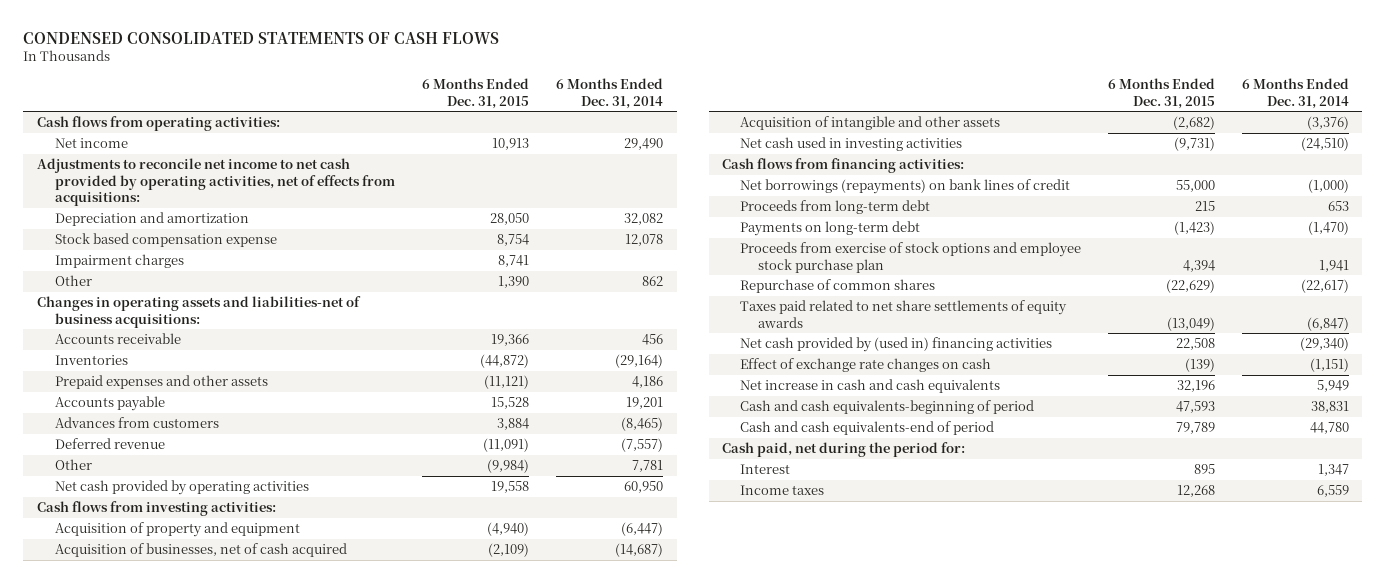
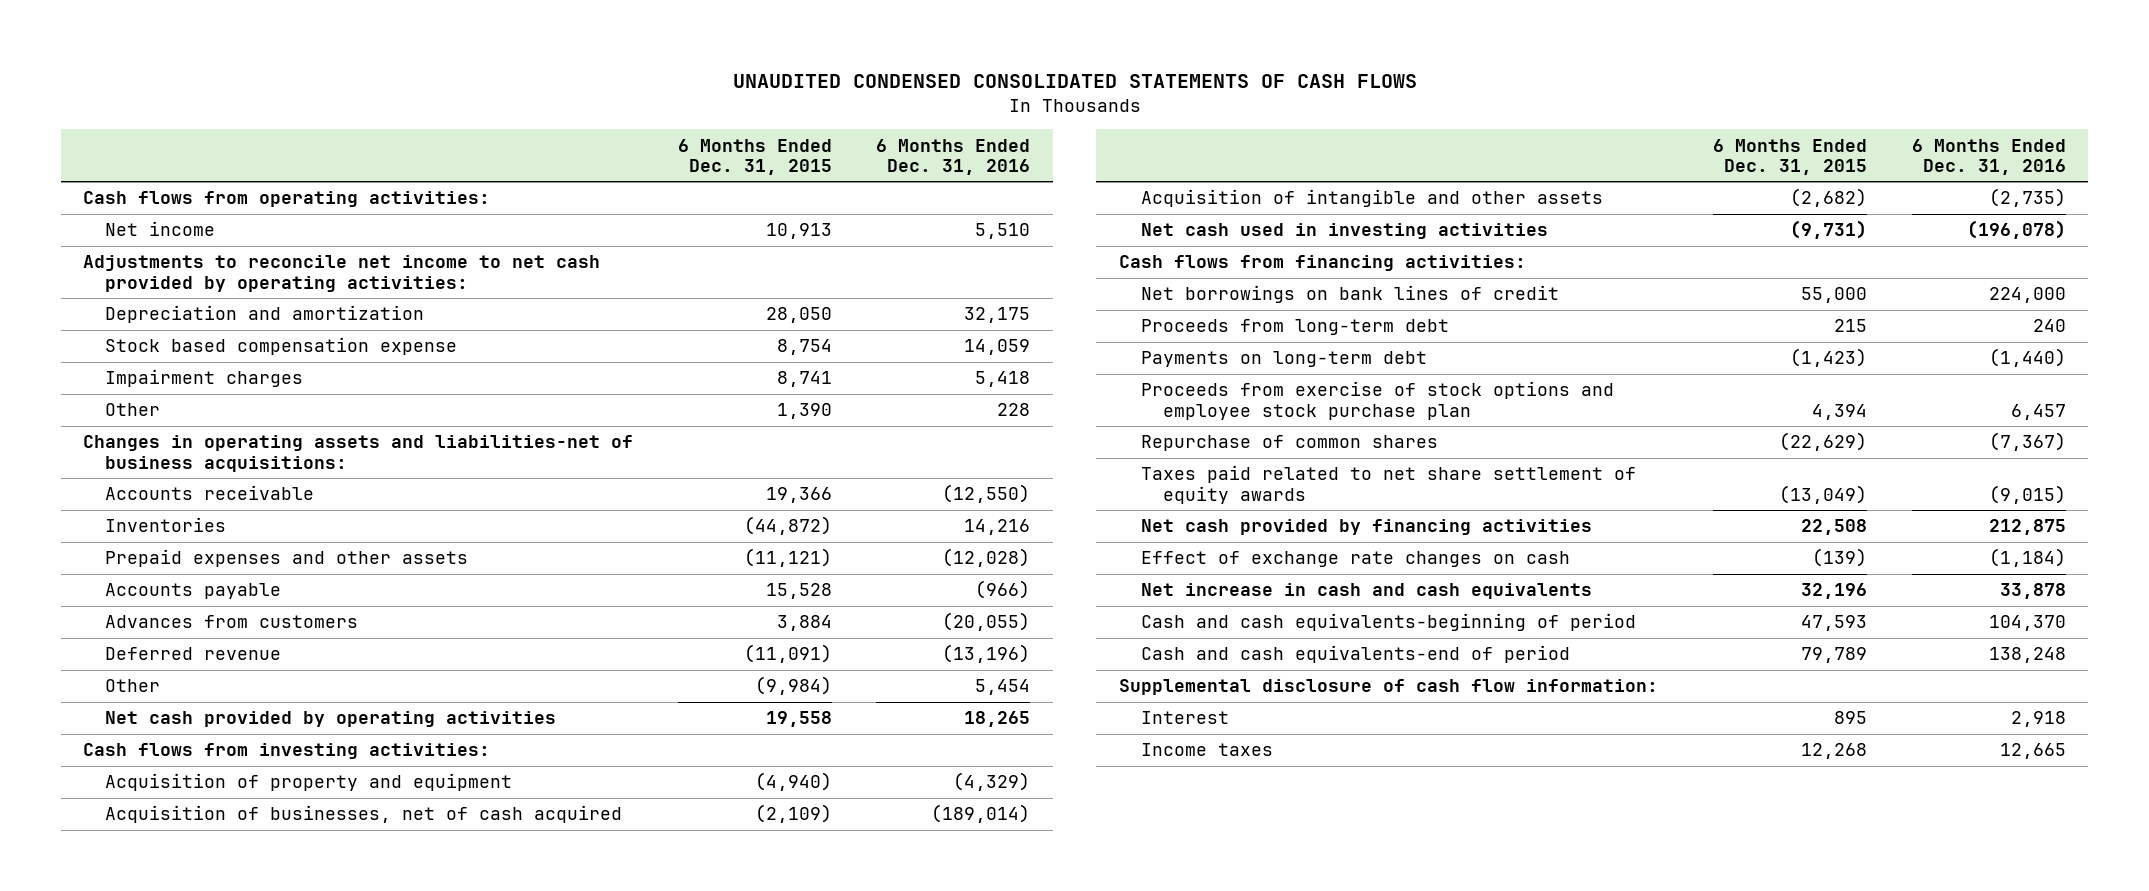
- CONDENSED CONSOLIDATED STATEMENTS OF CASH FLOWS
+ UNAUDITED CONDENSED CONSOLIDATED STATEMENTS OF CASH FLOWS
- | 6 Months Ended Dec. 31, 2015 | 6 Months Ended Dec. 31, 2014
+ | 6 Months Ended Dec. 31, 2015 | 6 Months Ended Dec. 31, 2016
- Adjustments to reconcile net income to net cash provided by operating activities, net of effects from acquisitions:
+ Adjustments to reconcile net income to net cash provided by operating activities:
- Net borrowings (repayments) on bank lines of credit | 55,000 | (1,000)
+ Net borrowings on bank lines of credit | 55,000 | 224,000
- Taxes paid related to net share settlements of equity awards | (13,049) | (6,847)
- Net cash provided by (used in) financing activities | 22,508 | (29,340)
+ Taxes paid related to net share settlement of equity awards | (13,049) | (9,015)
+ Net cash provided by financing activities | 22,508 | 212,875
- Cash paid, net during the period for:
+ Supplemental disclosure of cash flow information:

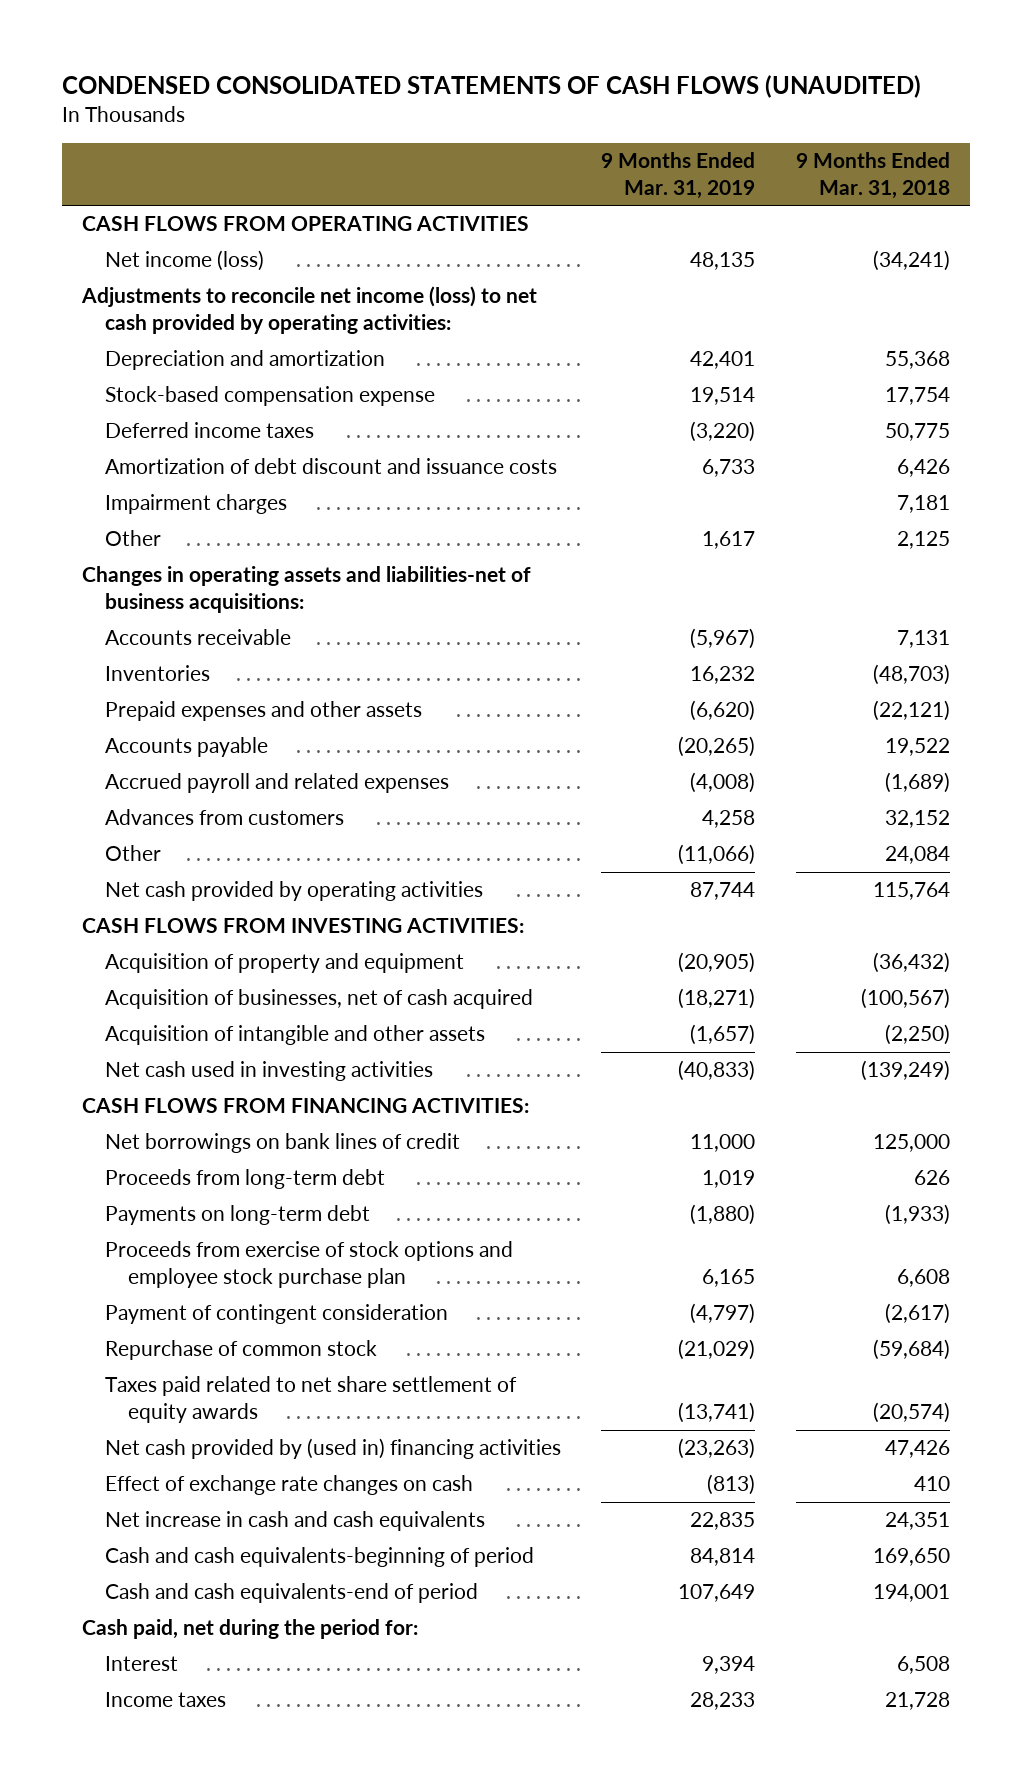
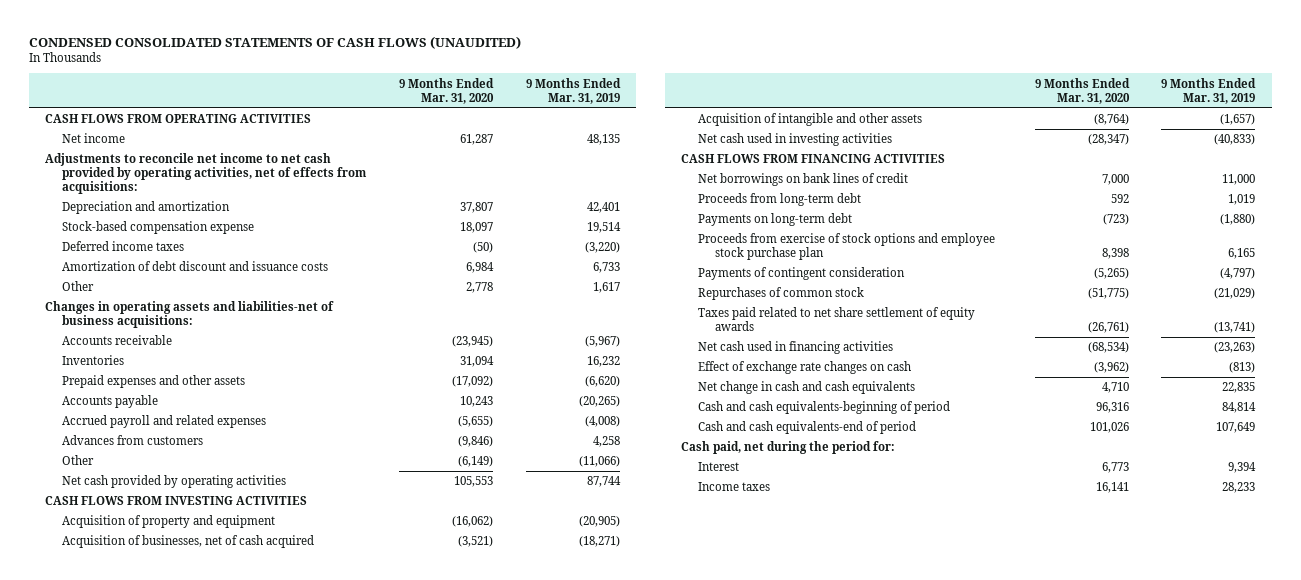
- | 9 Months Ended Mar. 31, 2019 | 9 Months Ended Mar. 31, 2018
+ | 9 Months Ended Mar. 31, 2020 | 9 Months Ended Mar. 31, 2019
- Net income (loss) | 48,135 | (34,241)
- Adjustments to reconcile net income (loss) to net cash provided by operating activities:
+ Net income | 61,287 | 48,135
+ Adjustments to reconcile net income to net cash provided by operating activities, net of effects from acquisitions:
- Impairment charges | | 7,181
- CASH FLOWS FROM INVESTING ACTIVITIES:
+ CASH FLOWS FROM INVESTING ACTIVITIES
- CASH FLOWS FROM FINANCING ACTIVITIES:
+ CASH FLOWS FROM FINANCING ACTIVITIES
- Payment of contingent consideration | (4,797) | (2,617)
- Repurchase of common stock | (21,029) | (59,684)
+ Payments of contingent consideration | (5,265) | (4,797)
+ Repurchases of common stock | (51,775) | (21,029)
- Net cash provided by (used in) financing activities | (23,263) | 47,426
+ Net cash used in financing activities | (68,534) | (23,263)
- Net increase in cash and cash equivalents | 22,835 | 24,351
+ Net change in cash and cash equivalents | 4,710 | 22,835

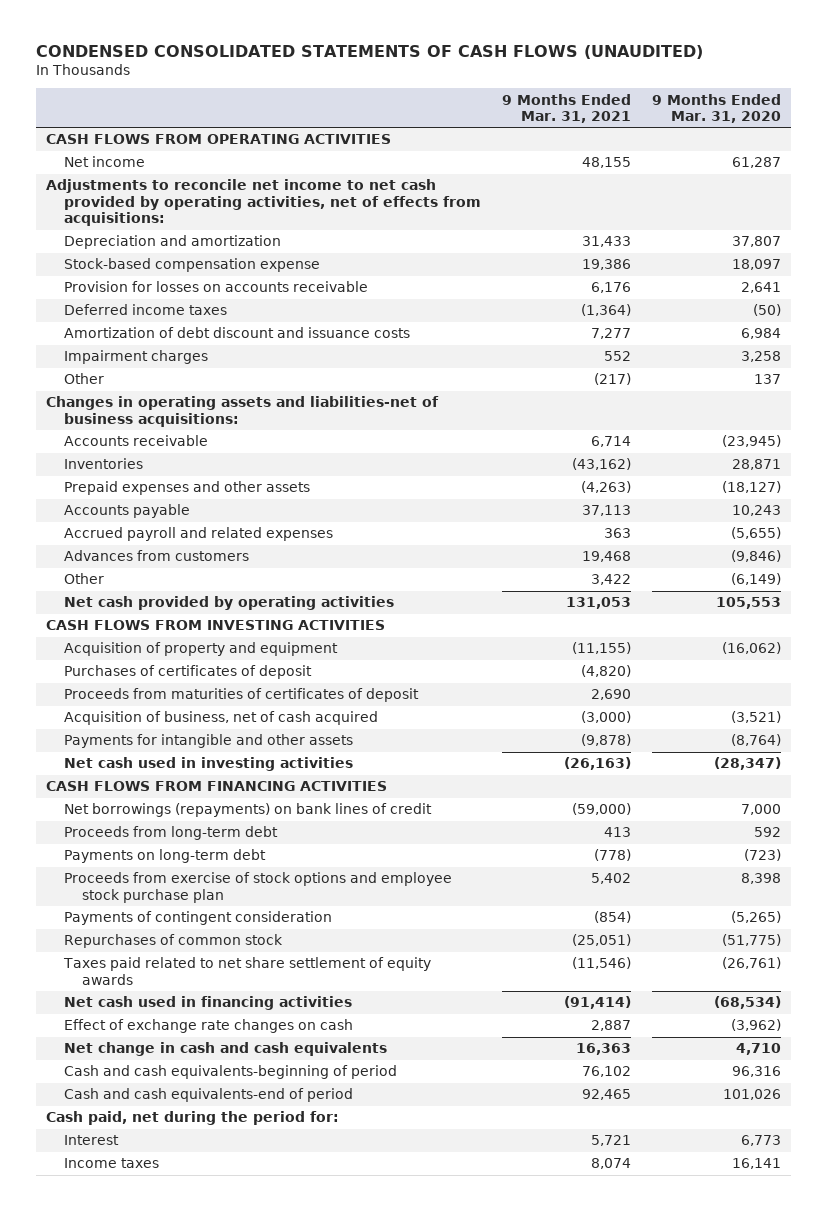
- | 9 Months Ended Mar. 31, 2020 | 9 Months Ended Mar. 31, 2019
+ | 9 Months Ended Mar. 31, 2021 | 9 Months Ended Mar. 31, 2020
+ Provision for losses on accounts receivable | 6,176 | 2,641
- Other | 2,778 | 1,617
+ Impairment charges | 552 | 3,258
+ Other | (217) | 137
- Inventories | 31,094 | 16,232
- Prepaid expenses and other assets | (17,092) | (6,620)
+ Inventories | (43,162) | 28,871
+ Prepaid expenses and other assets | (4,263) | (18,127)
- Acquisition of businesses, net of cash acquired | (3,521) | (18,271)
- Acquisition of intangible and other assets | (8,764) | (1,657)
+ Purchases of certificates of deposit | (4,820) |
+ Proceeds from maturities of certificates of deposit | 2,690 |
+ Acquisition of business, net of cash acquired | (3,000) | (3,521)
+ Payments for intangible and other assets | (9,878) | (8,764)
- Net borrowings on bank lines of credit | 7,000 | 11,000
+ Net borrowings (repayments) on bank lines of credit | (59,000) | 7,000

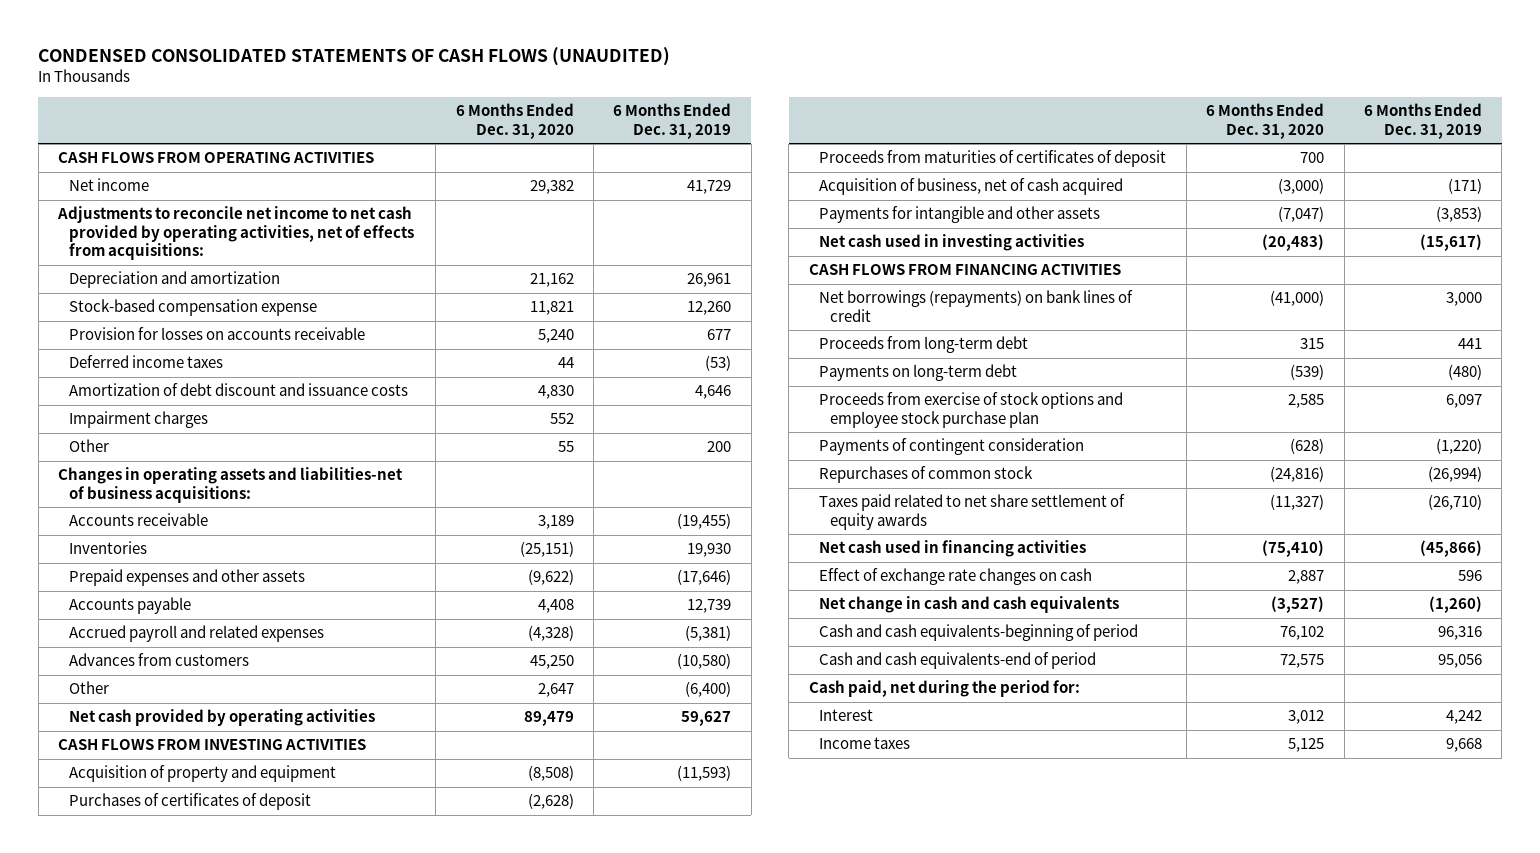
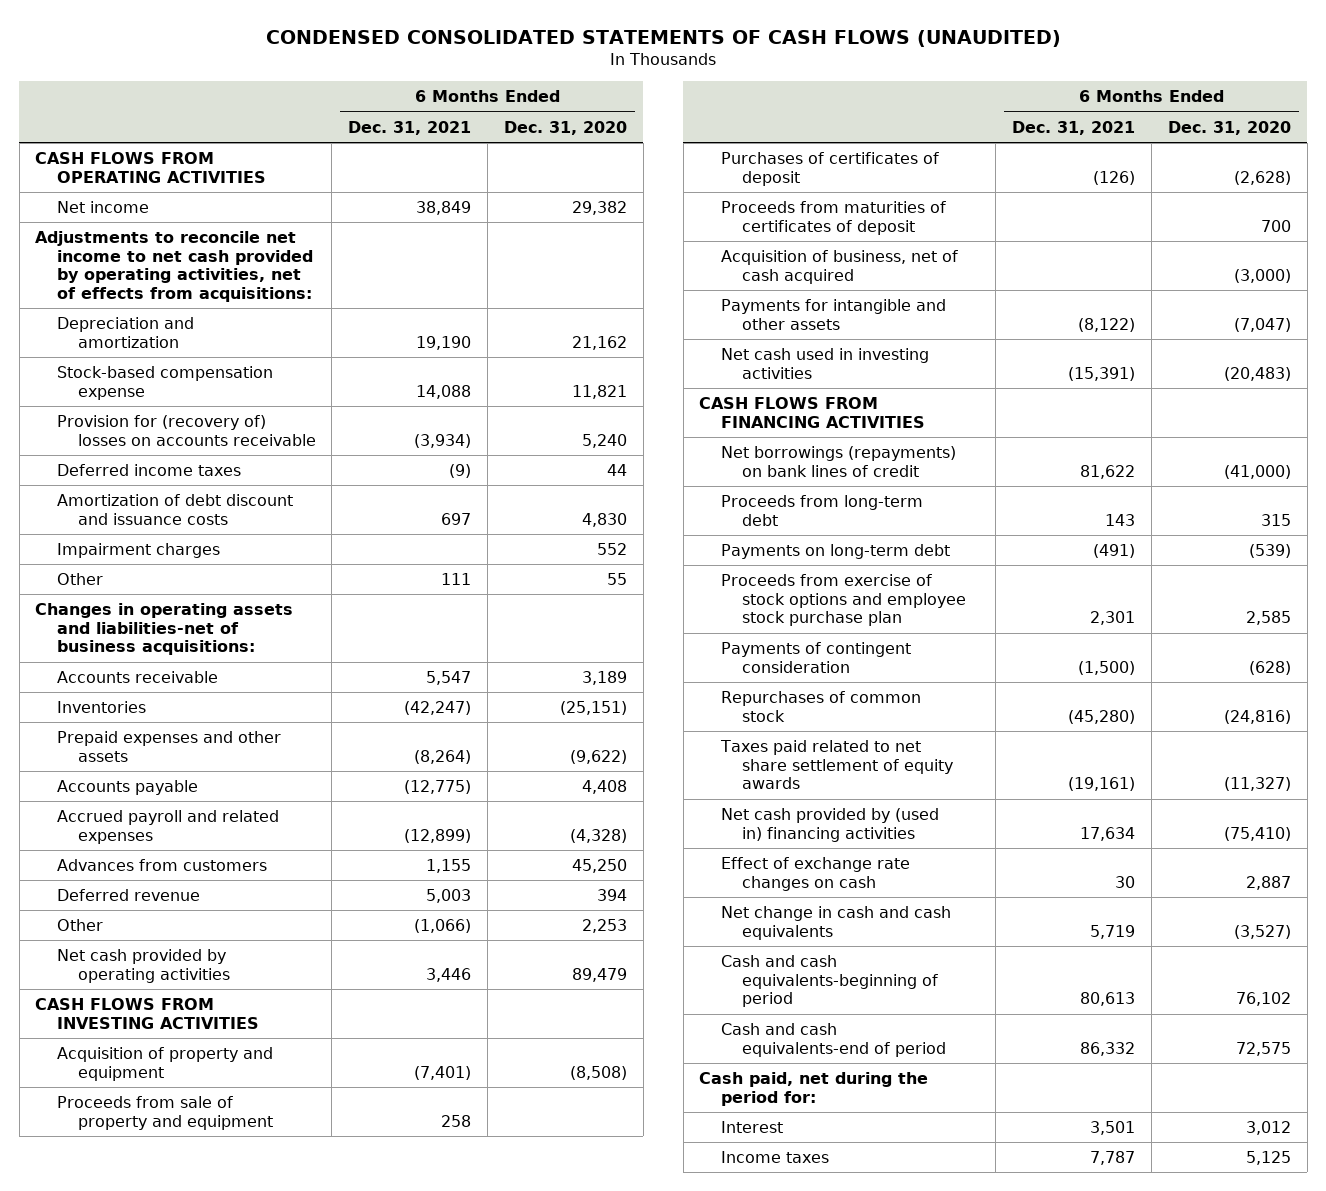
- | 6 Months Ended Dec. 31, 2020 | 6 Months Ended Dec. 31, 2019
+ | 6 Months Ended Dec. 31, 2021 | 6 Months Ended Dec. 31, 2020
- Provision for losses on accounts receivable | 5,240 | 677
+ Provision for (recovery of) losses on accounts receivable | (3,934) | 5,240
- Other | 2,647 | (6,400)
+ Deferred revenue | 5,003 | 394
+ Other | (1,066) | 2,253
+ Proceeds from sale of property and equipment | 258 |
- Net cash used in financing activities | (75,410) | (45,866)
+ Net cash provided by (used in) financing activities | 17,634 | (75,410)

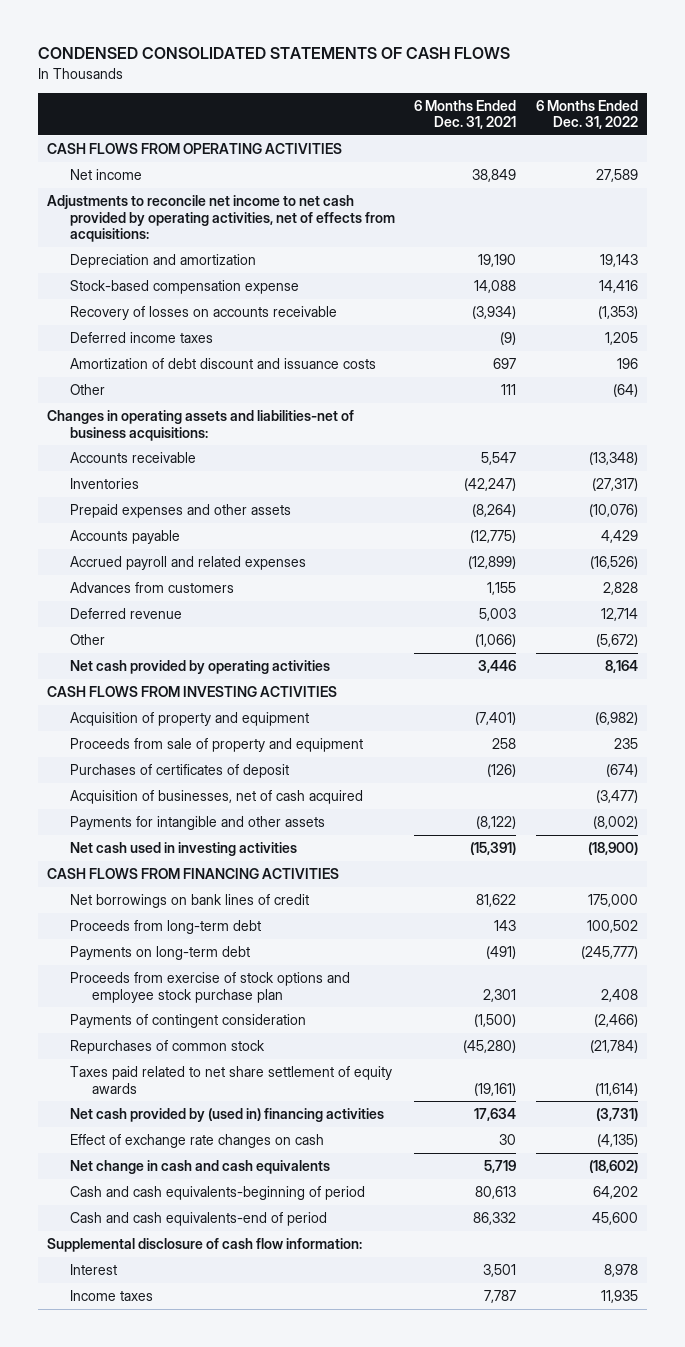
- CONDENSED CONSOLIDATED STATEMENTS OF CASH FLOWS (UNAUDITED)
+ CONDENSED CONSOLIDATED STATEMENTS OF CASH FLOWS
- | 6 Months Ended Dec. 31, 2021 | 6 Months Ended Dec. 31, 2020
+ | 6 Months Ended Dec. 31, 2021 | 6 Months Ended Dec. 31, 2022
- Provision for (recovery of) losses on accounts receivable | (3,934) | 5,240
+ Recovery of losses on accounts receivable | (3,934) | (1,353)
- Impairment charges | | 552
- Proceeds from maturities of certificates of deposit | | 700
- Acquisition of business, net of cash acquired | | (3,000)
+ Acquisition of businesses, net of cash acquired | | (3,477)
- Net borrowings (repayments) on bank lines of credit | 81,622 | (41,000)
+ Net borrowings on bank lines of credit | 81,622 | 175,000
- Cash paid, net during the period for:
+ Supplemental disclosure of cash flow information:

